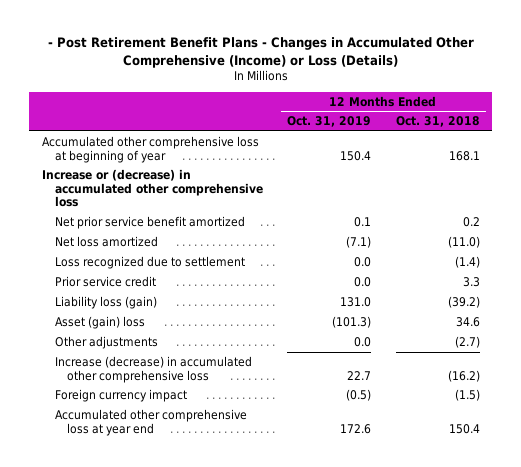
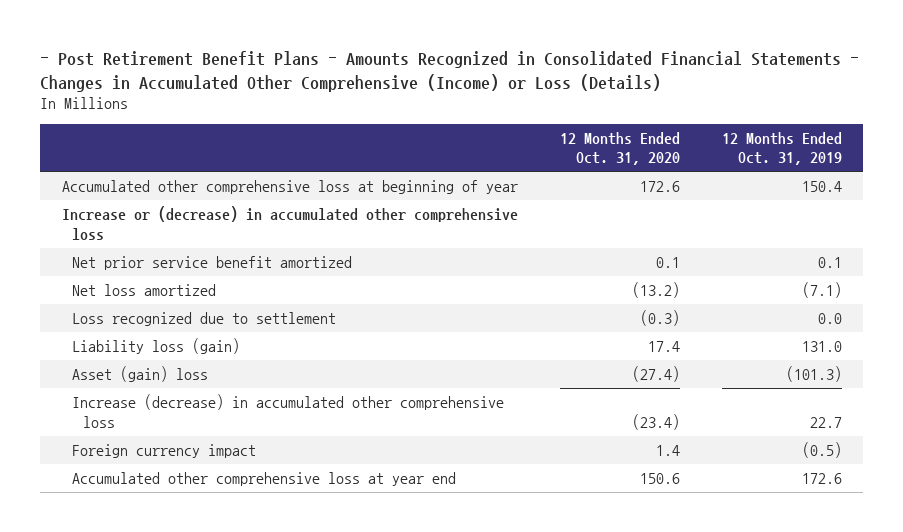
- - Post Retirement Benefit Plans - Changes in Accumulated Other Comprehensive (Income) or Loss (Details)
+ - Post Retirement Benefit Plans - Amounts Recognized in Consolidated Financial Statements - Changes in Accumulated Other Comprehensive (Income) or Loss (Details)
- | 12 Months Ended Oct. 31, 2019 | 12 Months Ended Oct. 31, 2018
+ | 12 Months Ended Oct. 31, 2020 | 12 Months Ended Oct. 31, 2019
- Prior service credit | 0.0 | 3.3
- Other adjustments | 0.0 | (2.7)

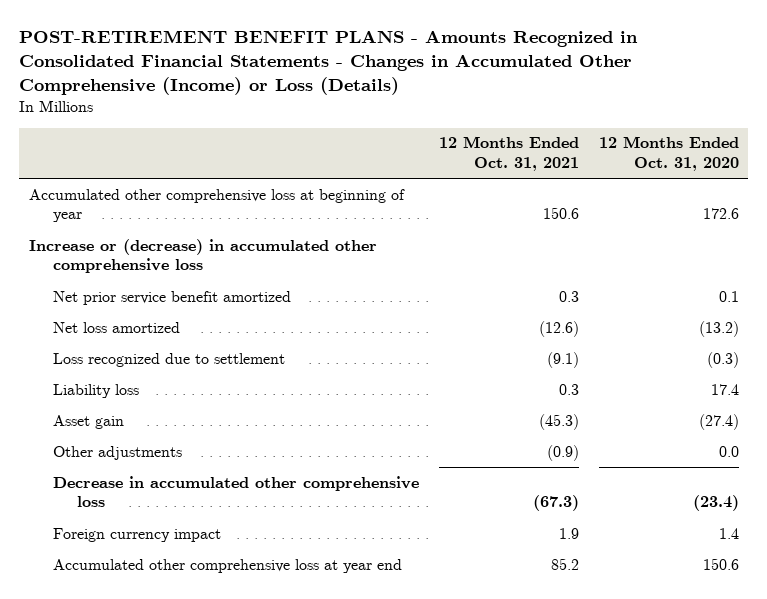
- - Post Retirement Benefit Plans - Amounts Recognized in Consolidated Financial Statements - Changes in Accumulated Other Comprehensive (Income) or Loss (Details)
+ POST-RETIREMENT BENEFIT PLANS - Amounts Recognized in Consolidated Financial Statements - Changes in Accumulated Other Comprehensive (Income) or Loss (Details)
- | 12 Months Ended Oct. 31, 2020 | 12 Months Ended Oct. 31, 2019
+ | 12 Months Ended Oct. 31, 2021 | 12 Months Ended Oct. 31, 2020
- Liability loss (gain) | 17.4 | 131.0
- Asset (gain) loss | (27.4) | (101.3)
- Increase (decrease) in accumulated other comprehensive loss | (23.4) | 22.7
+ Liability loss | 0.3 | 17.4
+ Asset gain | (45.3) | (27.4)
+ Other adjustments | (0.9) | 0.0
+ Decrease in accumulated other comprehensive loss | (67.3) | (23.4)

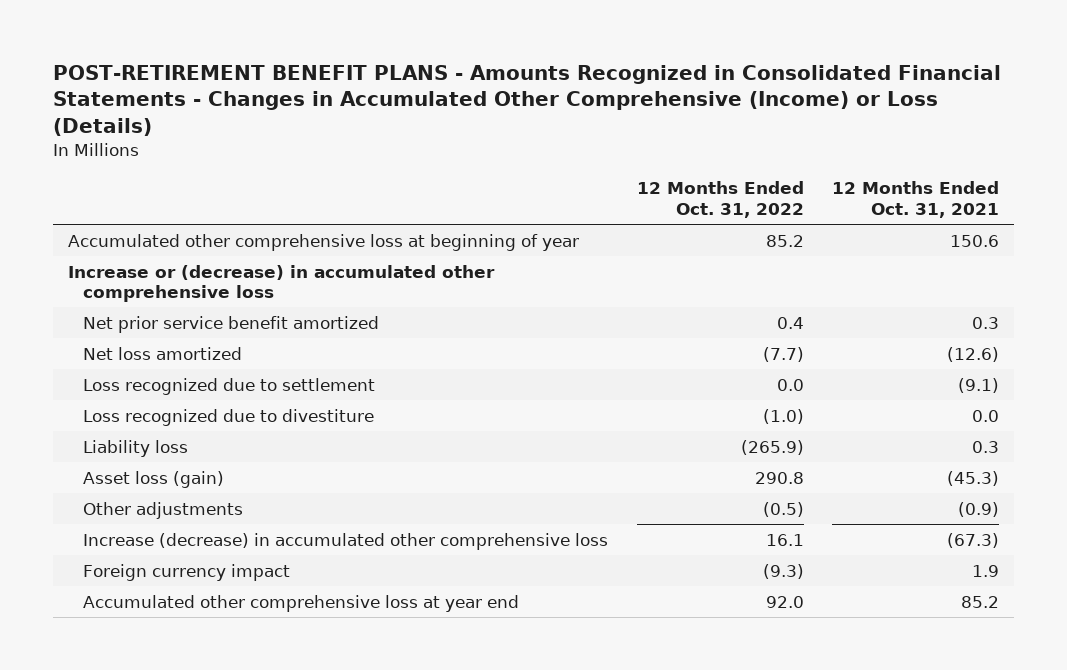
- | 12 Months Ended Oct. 31, 2021 | 12 Months Ended Oct. 31, 2020
+ | 12 Months Ended Oct. 31, 2022 | 12 Months Ended Oct. 31, 2021
+ Loss recognized due to divestiture | (1.0) | 0.0
- Asset gain | (45.3) | (27.4)
+ Asset loss (gain) | 290.8 | (45.3)
- Decrease in accumulated other comprehensive loss | (67.3) | (23.4)
+ Increase (decrease) in accumulated other comprehensive loss | 16.1 | (67.3)

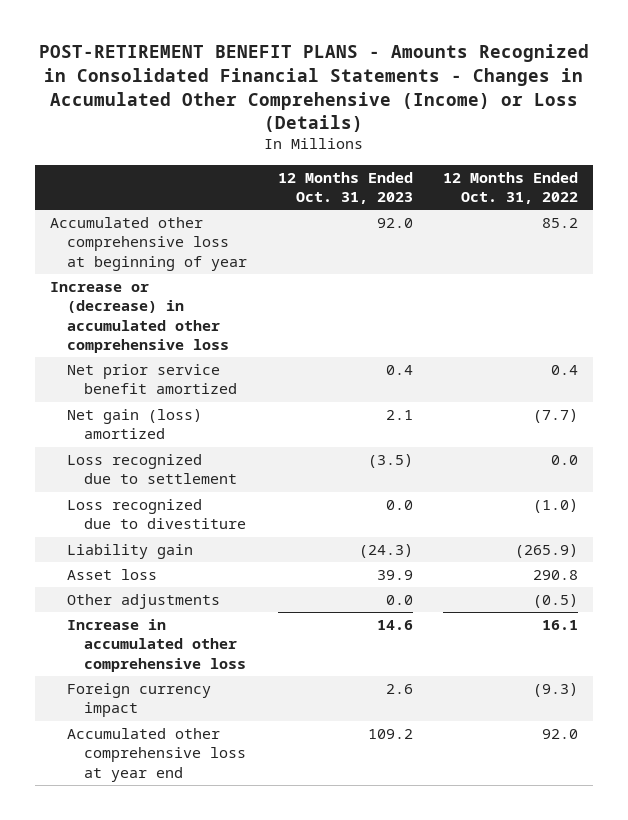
- | 12 Months Ended Oct. 31, 2022 | 12 Months Ended Oct. 31, 2021
+ | 12 Months Ended Oct. 31, 2023 | 12 Months Ended Oct. 31, 2022
- Net loss amortized | (7.7) | (12.6)
+ Net gain (loss) amortized | 2.1 | (7.7)
- Liability loss | (265.9) | 0.3
- Asset loss (gain) | 290.8 | (45.3)
+ Liability gain | (24.3) | (265.9)
+ Asset loss | 39.9 | 290.8
- Increase (decrease) in accumulated other comprehensive loss | 16.1 | (67.3)
+ Increase in accumulated other comprehensive loss | 14.6 | 16.1

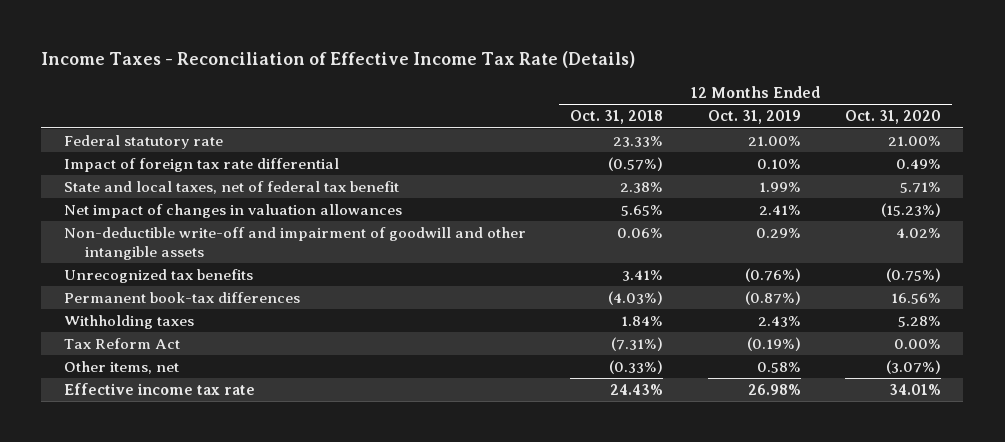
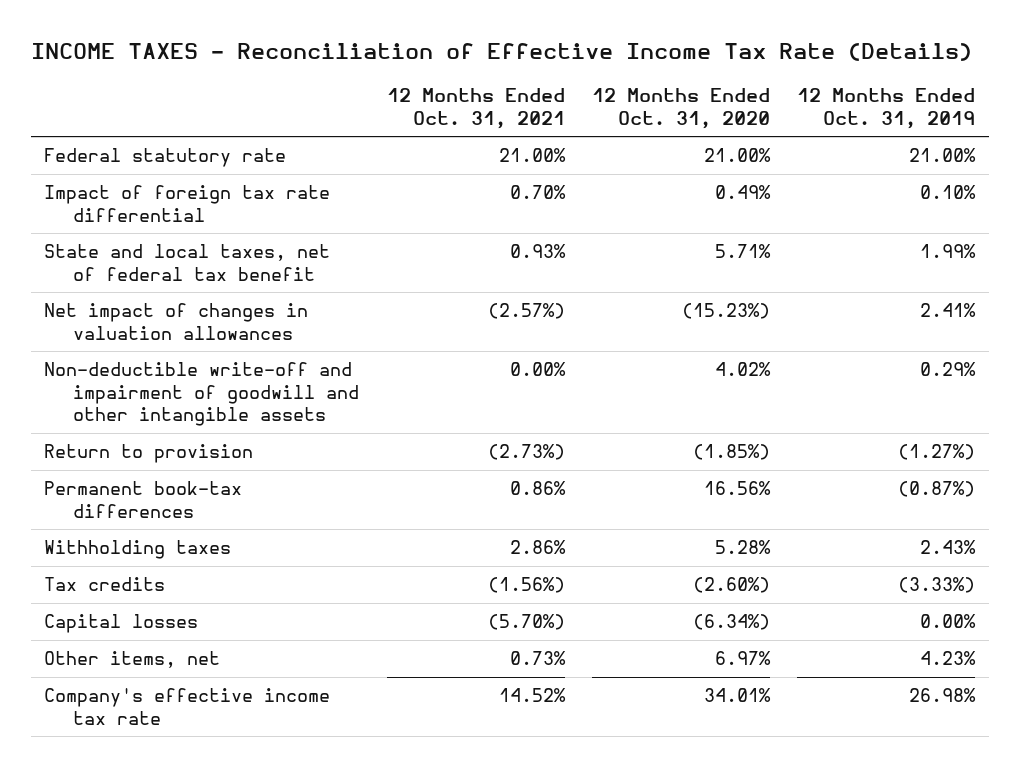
- Income Taxes - Reconciliation of Effective Income Tax Rate (Details)
+ INCOME TAXES - Reconciliation of Effective Income Tax Rate (Details)
- | 12 Months Ended Oct. 31, 2018 | 12 Months Ended Oct. 31, 2019 | 12 Months Ended Oct. 31, 2020
+ | 12 Months Ended Oct. 31, 2021 | 12 Months Ended Oct. 31, 2020 | 12 Months Ended Oct. 31, 2019
- Unrecognized tax benefits | 3.41% | (0.76%) | (0.75%)
+ Return to provision | (2.73%) | (1.85%) | (1.27%)
- Tax Reform Act | (7.31%) | (0.19%) | 0.00%
- Other items, net | (0.33%) | 0.58% | (3.07%)
- Effective income tax rate | 24.43% | 26.98% | 34.01%
+ Tax credits | (1.56%) | (2.60%) | (3.33%)
+ Capital losses | (5.70%) | (6.34%) | 0.00%
+ Other items, net | 0.73% | 6.97% | 4.23%
+ Company's effective income tax rate | 14.52% | 34.01% | 26.98%

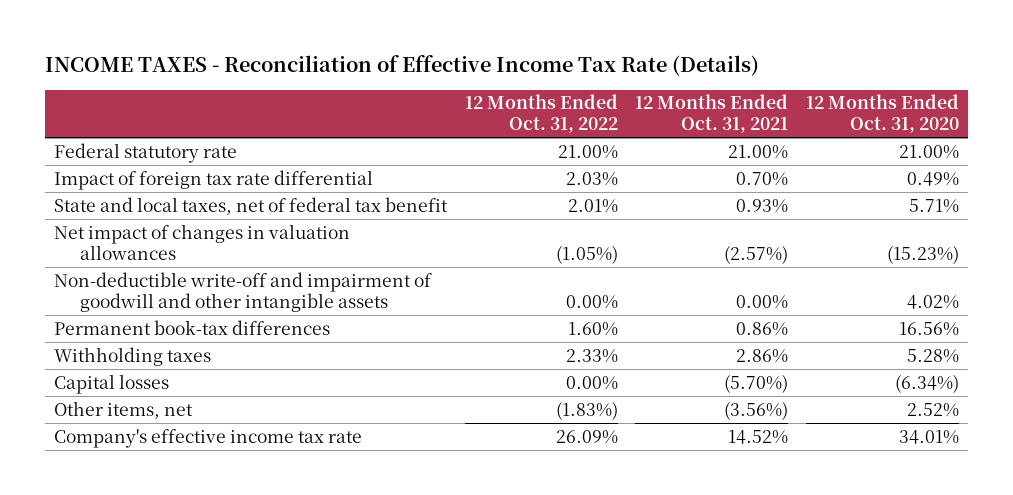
- | 12 Months Ended Oct. 31, 2021 | 12 Months Ended Oct. 31, 2020 | 12 Months Ended Oct. 31, 2019
+ | 12 Months Ended Oct. 31, 2022 | 12 Months Ended Oct. 31, 2021 | 12 Months Ended Oct. 31, 2020
- Return to provision | (2.73%) | (1.85%) | (1.27%)
- Tax credits | (1.56%) | (2.60%) | (3.33%)
- Other items, net | 0.73% | 6.97% | 4.23%
+ Other items, net | (1.83%) | (3.56%) | 2.52%

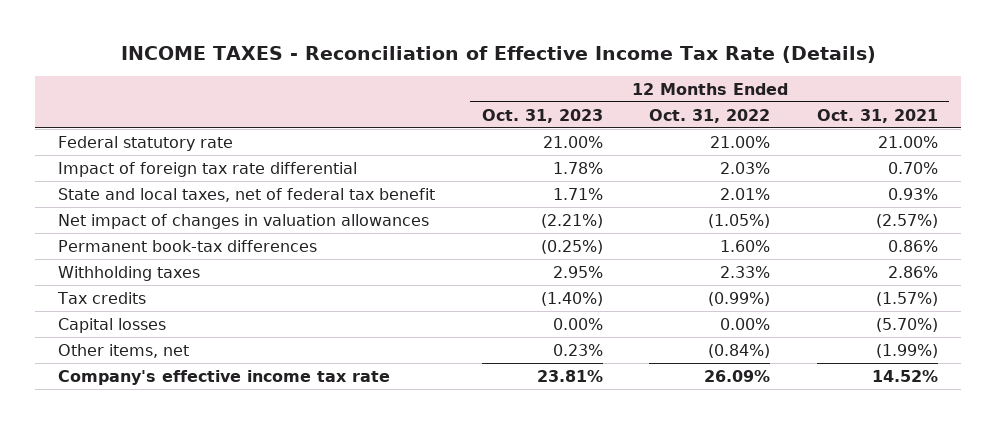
- | 12 Months Ended Oct. 31, 2022 | 12 Months Ended Oct. 31, 2021 | 12 Months Ended Oct. 31, 2020
+ | 12 Months Ended Oct. 31, 2023 | 12 Months Ended Oct. 31, 2022 | 12 Months Ended Oct. 31, 2021
- Non-deductible write-off and impairment of goodwill and other intangible assets | 0.00% | 0.00% | 4.02%
+ Tax credits | (1.40%) | (0.99%) | (1.57%)
- Other items, net | (1.83%) | (3.56%) | 2.52%
+ Other items, net | 0.23% | (0.84%) | (1.99%)

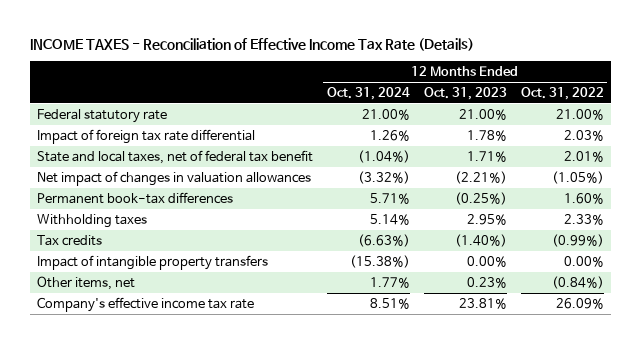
- | 12 Months Ended Oct. 31, 2023 | 12 Months Ended Oct. 31, 2022 | 12 Months Ended Oct. 31, 2021
+ | 12 Months Ended Oct. 31, 2024 | 12 Months Ended Oct. 31, 2023 | 12 Months Ended Oct. 31, 2022
- Capital losses | 0.00% | 0.00% | (5.70%)
+ Impact of intangible property transfers | (15.38%) | 0.00% | 0.00%

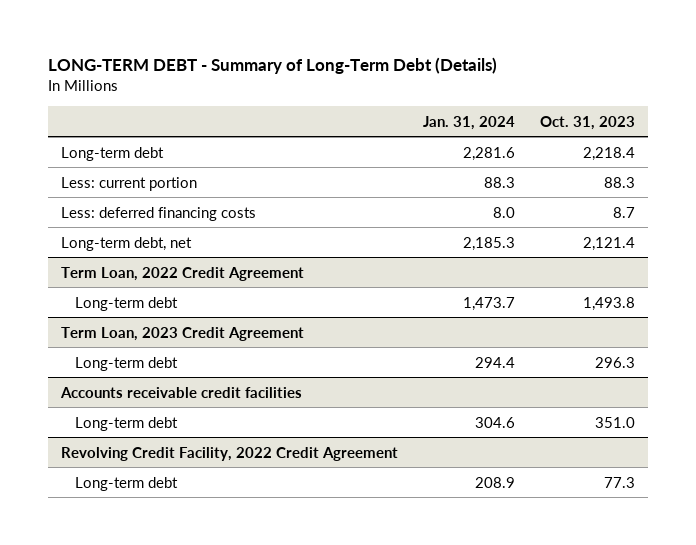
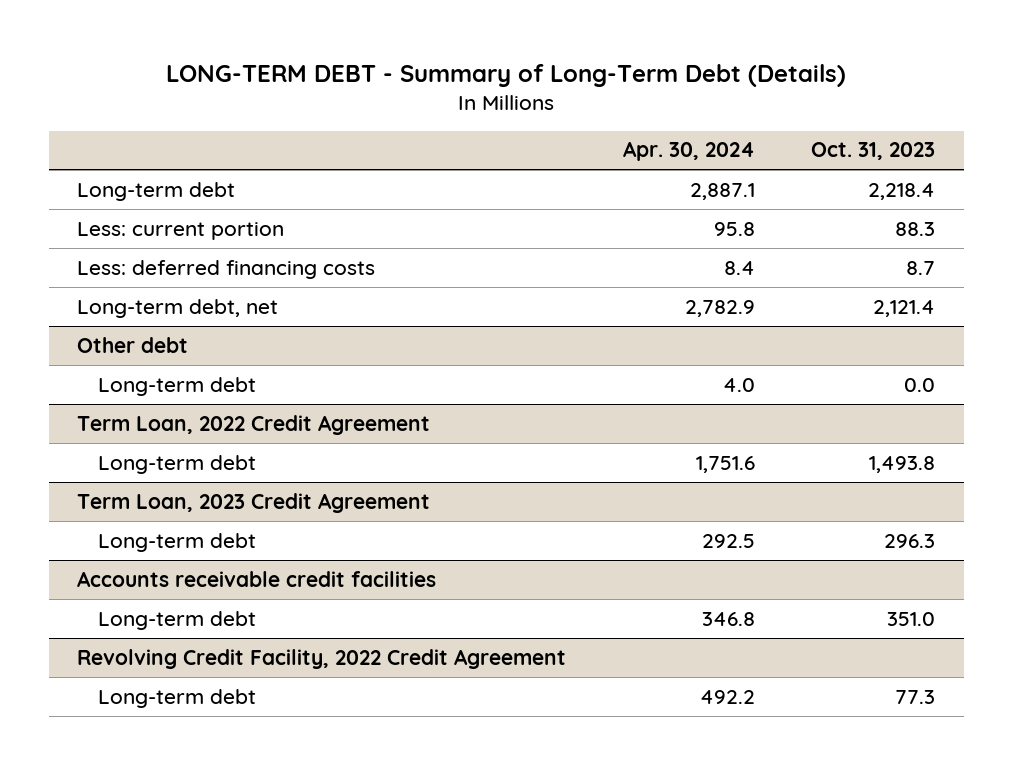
- | Jan. 31, 2024 | Oct. 31, 2023
+ | Apr. 30, 2024 | Oct. 31, 2023
+ Other debt
+ Long-term debt | 4.0 | 0.0

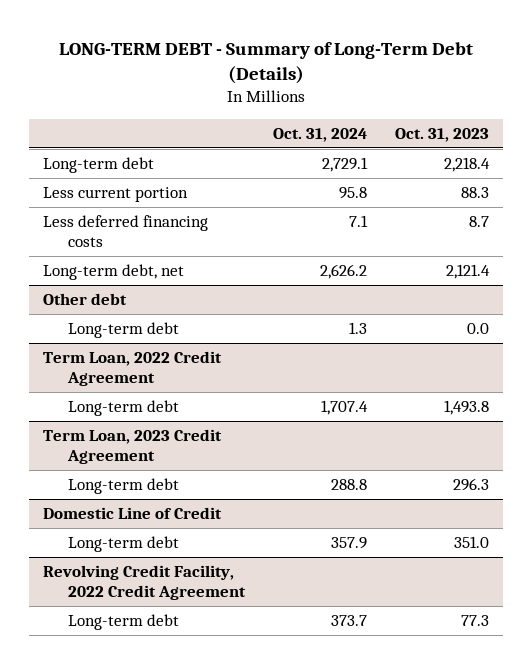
- | Apr. 30, 2024 | Oct. 31, 2023
+ | Oct. 31, 2024 | Oct. 31, 2023
- Less: current portion | 95.8 | 88.3
- Less: deferred financing costs | 8.4 | 8.7
+ Less current portion | 95.8 | 88.3
+ Less deferred financing costs | 7.1 | 8.7
- Accounts receivable credit facilities
+ Domestic Line of Credit

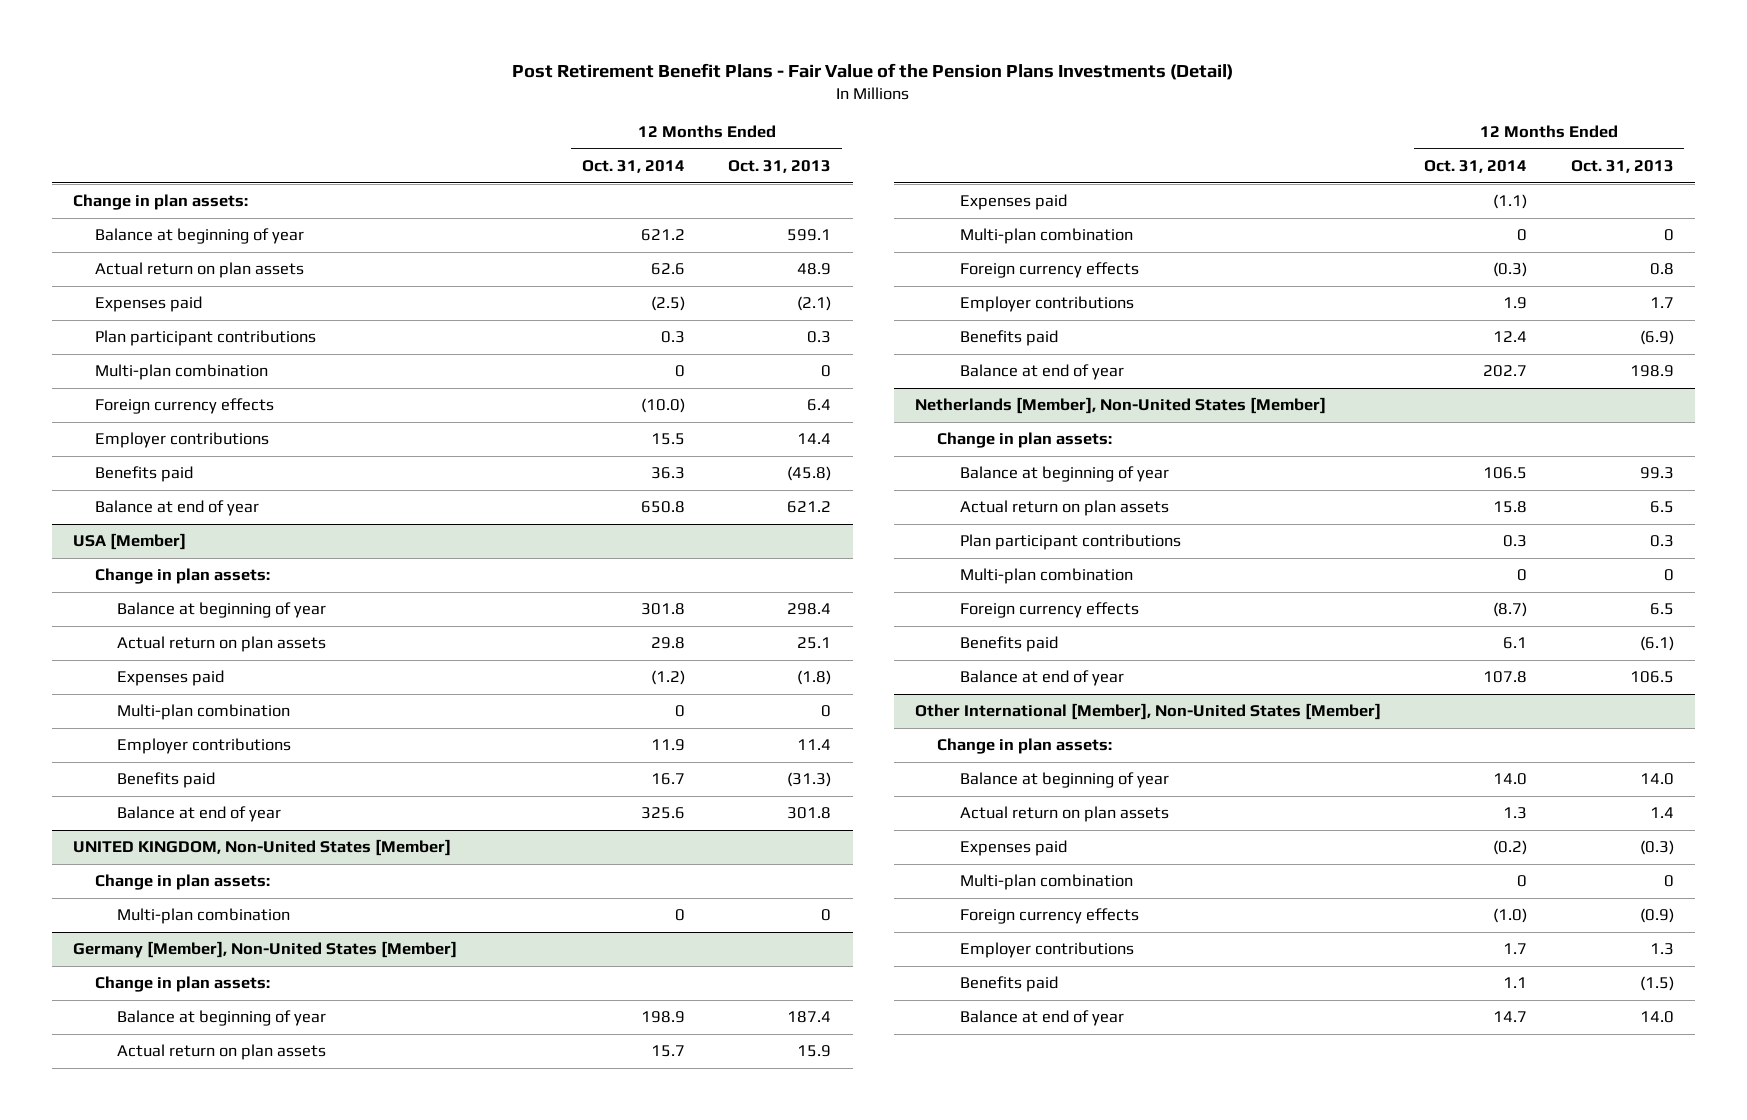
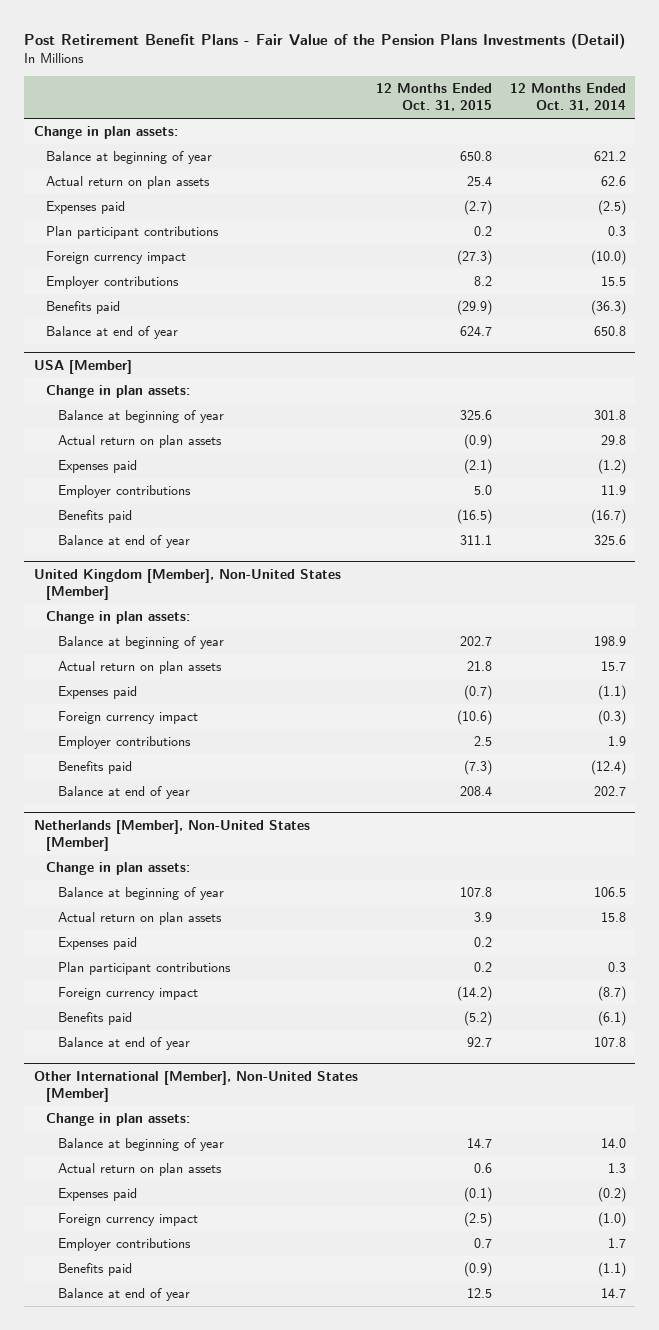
- | 12 Months Ended Oct. 31, 2014 | 12 Months Ended Oct. 31, 2013
+ | 12 Months Ended Oct. 31, 2015 | 12 Months Ended Oct. 31, 2014
- Multi-plan combination | 0 | 0
- Foreign currency effects | (10.0) | 6.4
+ Foreign currency impact | (27.3) | (10.0)
- Benefits paid | 36.3 | (45.8)
+ Benefits paid | (29.9) | (36.3)
@ USA [Member]
- Multi-plan combination | 0 | 0
- Benefits paid | 16.7 | (31.3)
+ Benefits paid | (16.5) | (16.7)
- UNITED KINGDOM, Non-United States [Member]
- Change in plan assets:
- Multi-plan combination | 0 | 0
- Germany [Member], Non-United States [Member]
+ United Kingdom [Member], Non-United States [Member]
- Multi-plan combination | 0 | 0
- Foreign currency effects | (0.3) | 0.8
+ Foreign currency impact | (10.6) | (0.3)
- Benefits paid | 12.4 | (6.9)
+ Benefits paid | (7.3) | (12.4)
@ Netherlands [Member], Non-United States [Member]
+ Expenses paid | 0.2 |
- Multi-plan combination | 0 | 0
- Foreign currency effects | (8.7) | 6.5
- Benefits paid | 6.1 | (6.1)
+ Foreign currency impact | (14.2) | (8.7)
+ Benefits paid | (5.2) | (6.1)
@ Other International [Member], Non-United States [Member]
- Multi-plan combination | 0 | 0
- Foreign currency effects | (1.0) | (0.9)
+ Foreign currency impact | (2.5) | (1.0)
- Benefits paid | 1.1 | (1.5)
+ Benefits paid | (0.9) | (1.1)

